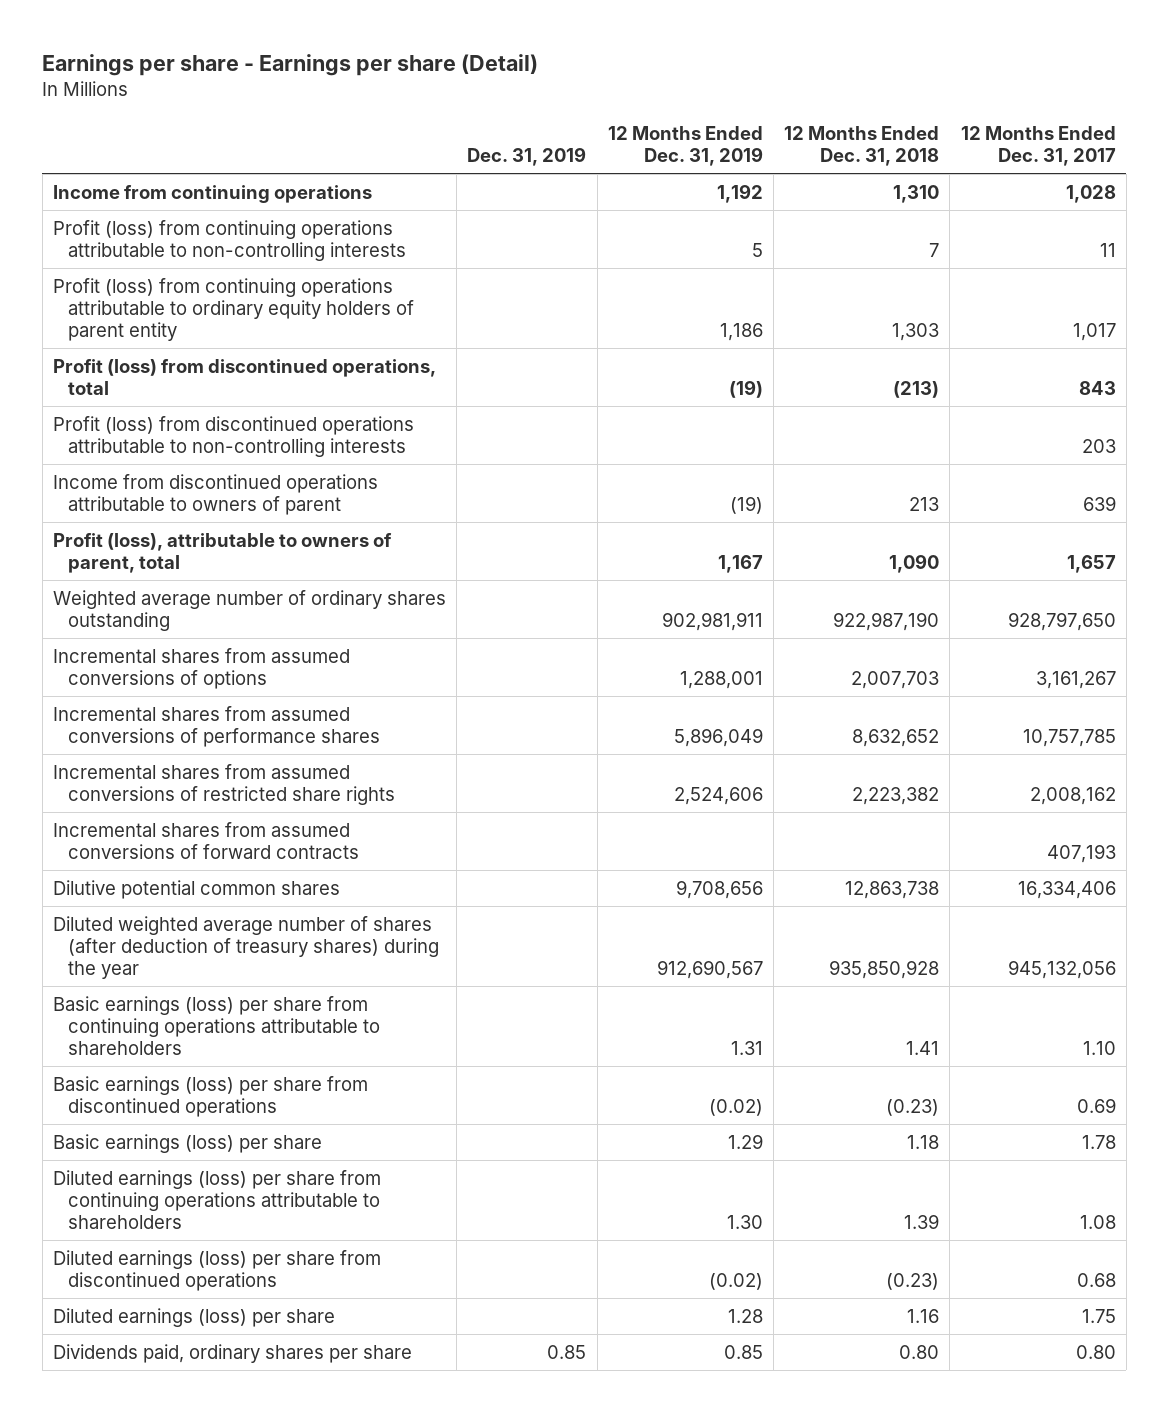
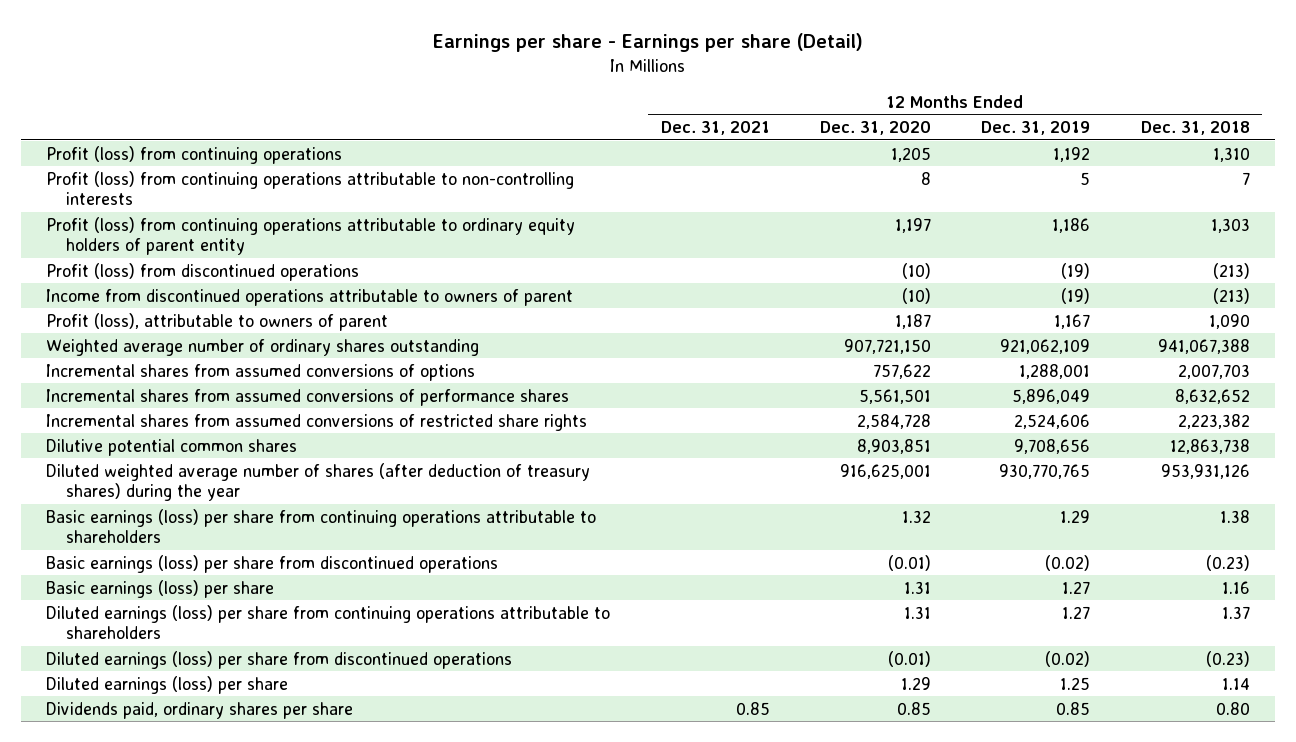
- | Dec. 31, 2019 | 12 Months Ended Dec. 31, 2019 | 12 Months Ended Dec. 31, 2018 | 12 Months Ended Dec. 31, 2017
+ | 12 Months Ended Dec. 31, 2021 | 12 Months Ended Dec. 31, 2020 | 12 Months Ended Dec. 31, 2019 | 12 Months Ended Dec. 31, 2018
- Income from continuing operations | | 1,192 | 1,310 | 1,028
+ Profit (loss) from continuing operations | | 1,205 | 1,192 | 1,310
- Profit (loss) from discontinued operations, total | | (19) | (213) | 843
- Profit (loss) from discontinued operations attributable to non-controlling interests | | | | 203
- Income from discontinued operations attributable to owners of parent | | (19) | 213 | 639
- Profit (loss), attributable to owners of parent, total | | 1,167 | 1,090 | 1,657
- Weighted average number of ordinary shares outstanding | | 902,981,911 | 922,987,190 | 928,797,650
+ Profit (loss) from discontinued operations | | (10) | (19) | (213)
+ Income from discontinued operations attributable to owners of parent | | (10) | (19) | (213)
+ Profit (loss), attributable to owners of parent | | 1,187 | 1,167 | 1,090
+ Weighted average number of ordinary shares outstanding | | 907,721,150 | 921,062,109 | 941,067,388
- Incremental shares from assumed conversions of forward contracts | | | | 407,193
- Diluted weighted average number of shares (after deduction of treasury shares) during the year | | 912,690,567 | 935,850,928 | 945,132,056
- Basic earnings (loss) per share from continuing operations attributable to shareholders | | 1.31 | 1.41 | 1.10
+ Diluted weighted average number of shares (after deduction of treasury shares) during the year | | 916,625,001 | 930,770,765 | 953,931,126
+ Basic earnings (loss) per share from continuing operations attributable to shareholders | | 1.32 | 1.29 | 1.38
- Basic earnings (loss) per share | | 1.29 | 1.18 | 1.78
- Diluted earnings (loss) per share from continuing operations attributable to shareholders | | 1.30 | 1.39 | 1.08
+ Basic earnings (loss) per share | | 1.31 | 1.27 | 1.16
+ Diluted earnings (loss) per share from continuing operations attributable to shareholders | | 1.31 | 1.27 | 1.37
- Diluted earnings (loss) per share | | 1.28 | 1.16 | 1.75
+ Diluted earnings (loss) per share | | 1.29 | 1.25 | 1.14

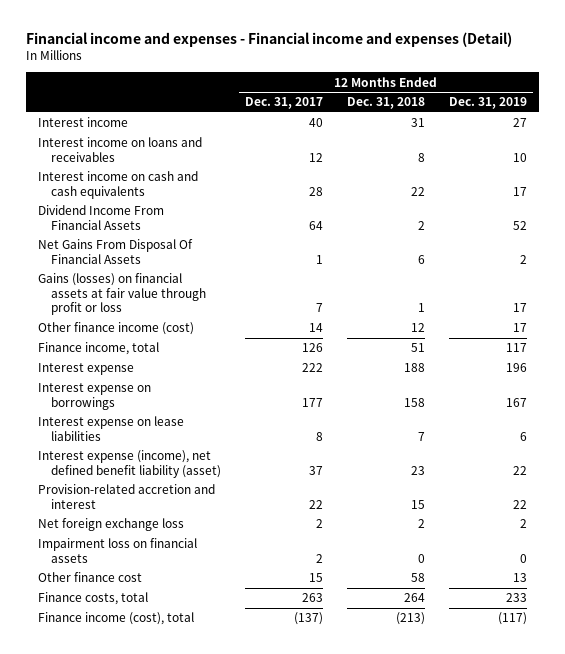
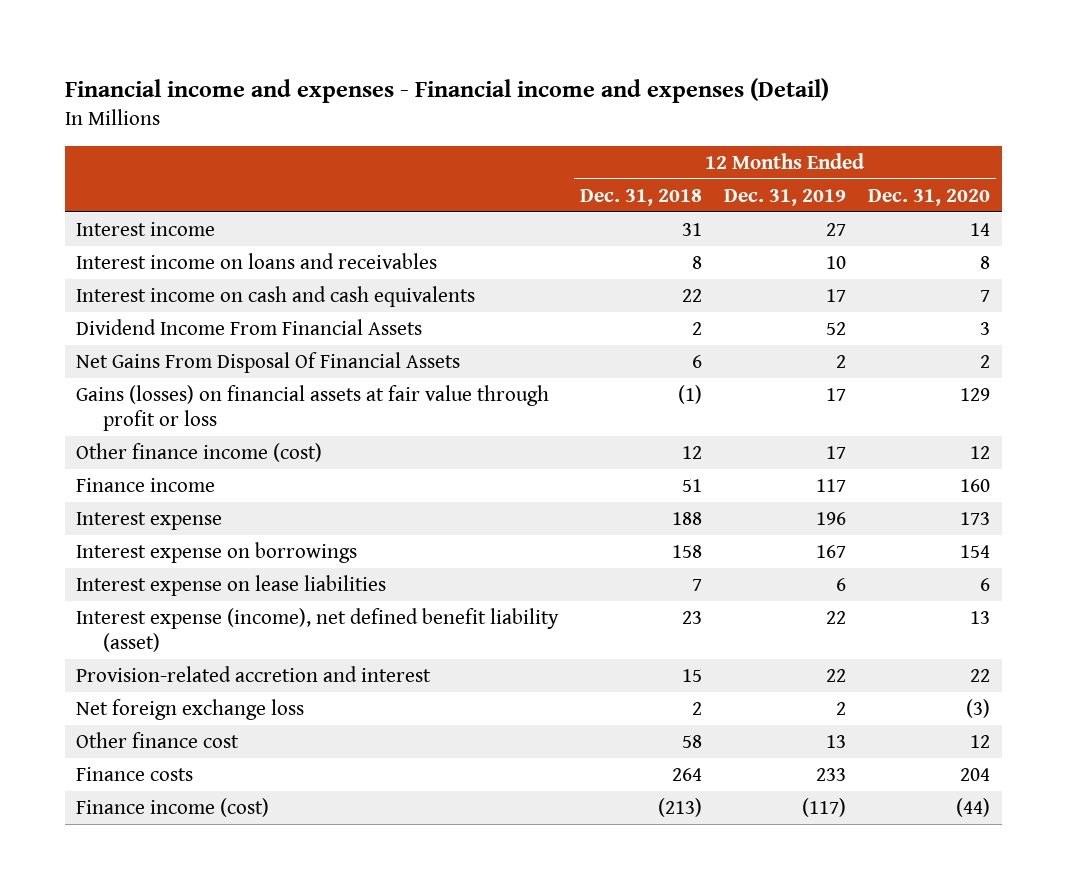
- | 12 Months Ended Dec. 31, 2017 | 12 Months Ended Dec. 31, 2018 | 12 Months Ended Dec. 31, 2019
+ | 12 Months Ended Dec. 31, 2018 | 12 Months Ended Dec. 31, 2019 | 12 Months Ended Dec. 31, 2020
- Gains (losses) on financial assets at fair value through profit or loss | 7 | 1 | 17
+ Gains (losses) on financial assets at fair value through profit or loss | (1) | 17 | 129
- Finance income, total | 126 | 51 | 117
+ Finance income | 51 | 117 | 160
- Impairment loss on financial assets | 2 | 0 | 0
- Finance costs, total | 263 | 264 | 233
- Finance income (cost), total | (137) | (213) | (117)
+ Finance costs | 264 | 233 | 204
+ Finance income (cost) | (213) | (117) | (44)

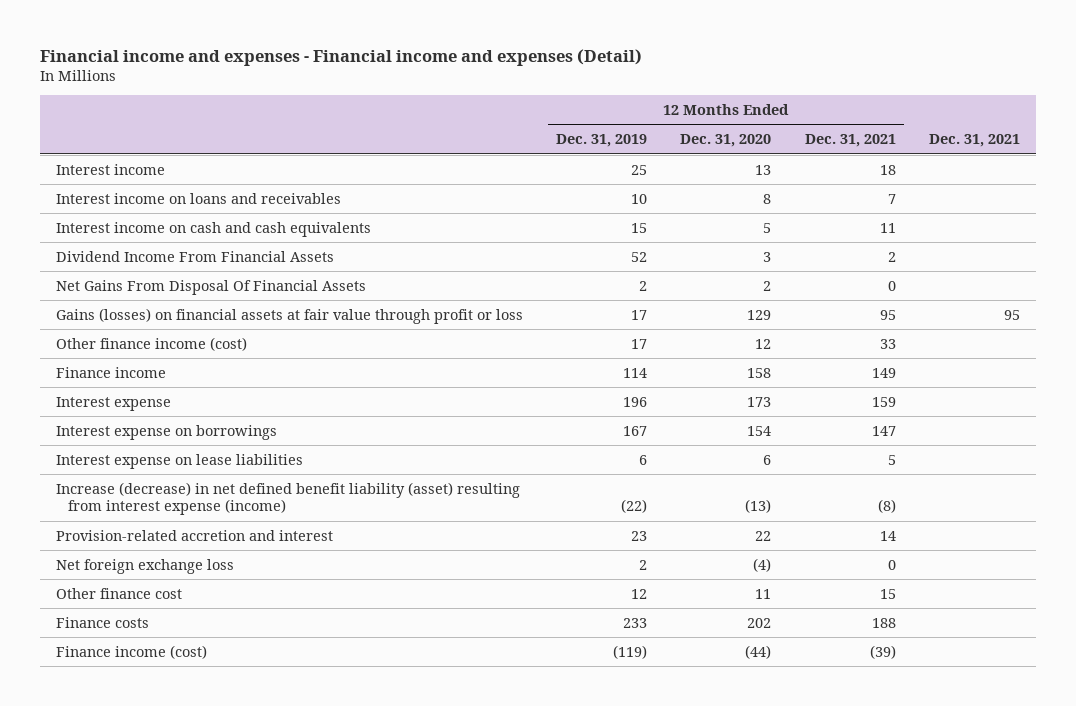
- | 12 Months Ended Dec. 31, 2018 | 12 Months Ended Dec. 31, 2019 | 12 Months Ended Dec. 31, 2020
+ | 12 Months Ended Dec. 31, 2019 | 12 Months Ended Dec. 31, 2020 | 12 Months Ended Dec. 31, 2021 | Dec. 31, 2021
- Interest income | 31 | 27 | 14
+ Interest income | 25 | 13 | 18 |
- Interest income on cash and cash equivalents | 22 | 17 | 7
+ Interest income on cash and cash equivalents | 15 | 5 | 11 |
- Finance income | 51 | 117 | 160
+ Finance income | 114 | 158 | 149 |
- Interest expense (income), net defined benefit liability (asset) | 23 | 22 | 13
- Provision-related accretion and interest | 15 | 22 | 22
- Net foreign exchange loss | 2 | 2 | (3)
- Other finance cost | 58 | 13 | 12
- Finance costs | 264 | 233 | 204
- Finance income (cost) | (213) | (117) | (44)
+ Increase (decrease) in net defined benefit liability (asset) resulting from interest expense (income) | (22) | (13) | (8) |
+ Provision-related accretion and interest | 23 | 22 | 14 |
+ Net foreign exchange loss | 2 | (4) | 0 |
+ Other finance cost | 12 | 11 | 15 |
+ Finance costs | 233 | 202 | 188 |
+ Finance income (cost) | (119) | (44) | (39) |

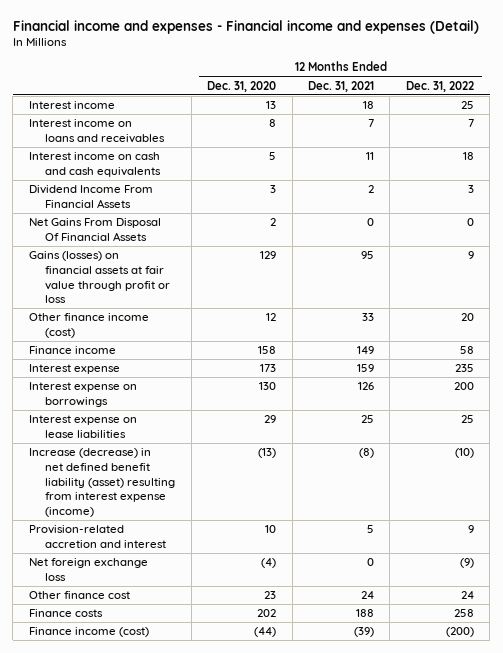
- | 12 Months Ended Dec. 31, 2019 | 12 Months Ended Dec. 31, 2020 | 12 Months Ended Dec. 31, 2021 | Dec. 31, 2021
+ | 12 Months Ended Dec. 31, 2020 | 12 Months Ended Dec. 31, 2021 | 12 Months Ended Dec. 31, 2022
- Interest expense on borrowings | 167 | 154 | 147 |
- Interest expense on lease liabilities | 6 | 6 | 5 |
+ Interest expense on borrowings | 130 | 126 | 200
+ Interest expense on lease liabilities | 29 | 25 | 25
- Provision-related accretion and interest | 23 | 22 | 14 |
+ Provision-related accretion and interest | 10 | 5 | 9
- Other finance cost | 12 | 11 | 15 |
+ Other finance cost | 23 | 24 | 24

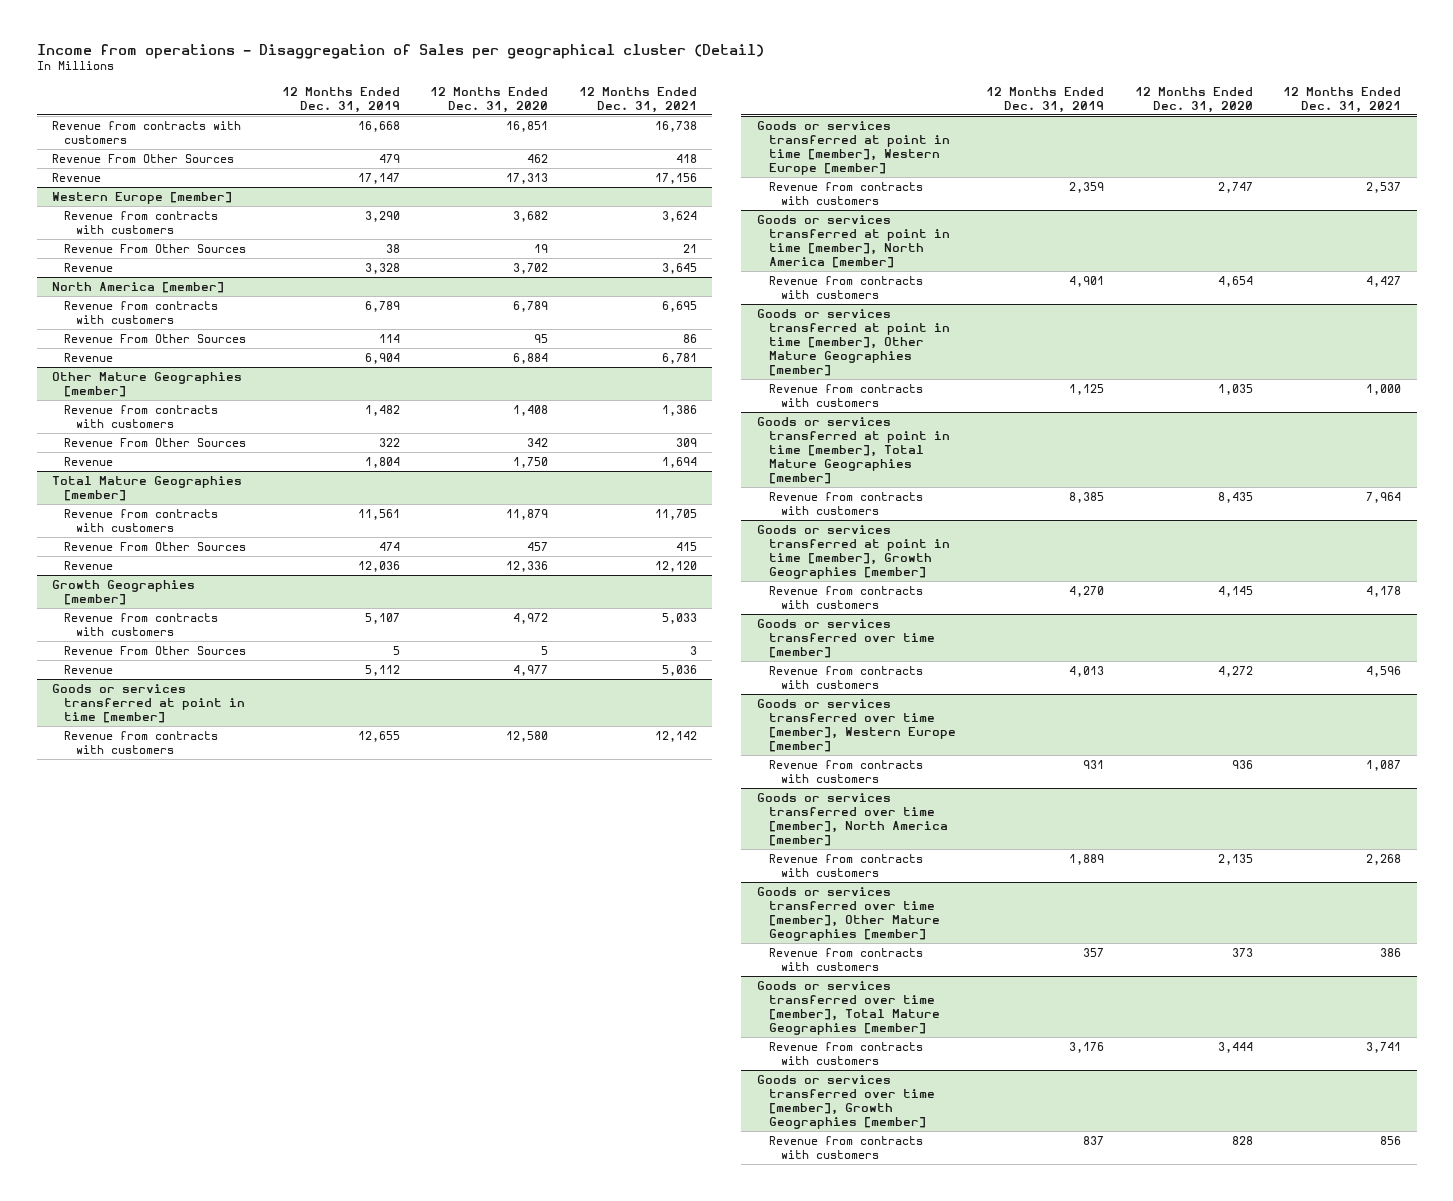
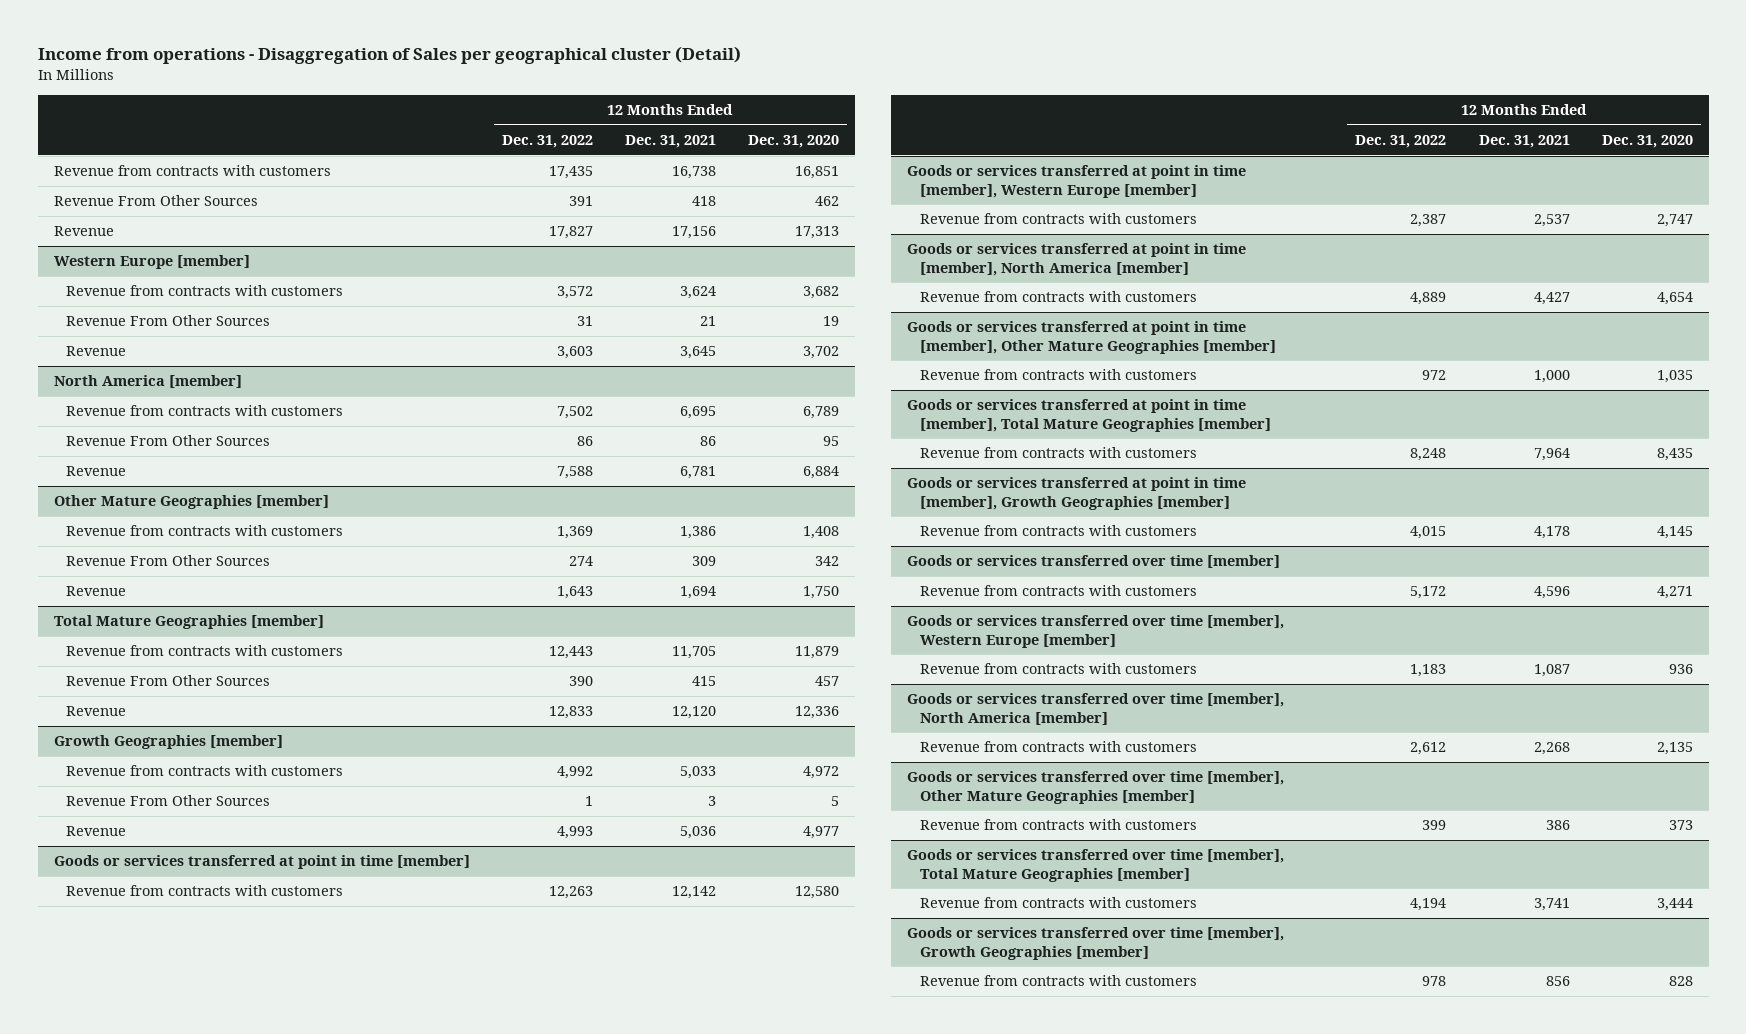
- | 12 Months Ended Dec. 31, 2019 | 12 Months Ended Dec. 31, 2020 | 12 Months Ended Dec. 31, 2021
+ | 12 Months Ended Dec. 31, 2022 | 12 Months Ended Dec. 31, 2021 | 12 Months Ended Dec. 31, 2020
@ Goods or services transferred over time [member]
- Revenue from contracts with customers | 4,013 | 4,272 | 4,596
+ Revenue from contracts with customers | 5,172 | 4,596 | 4,271

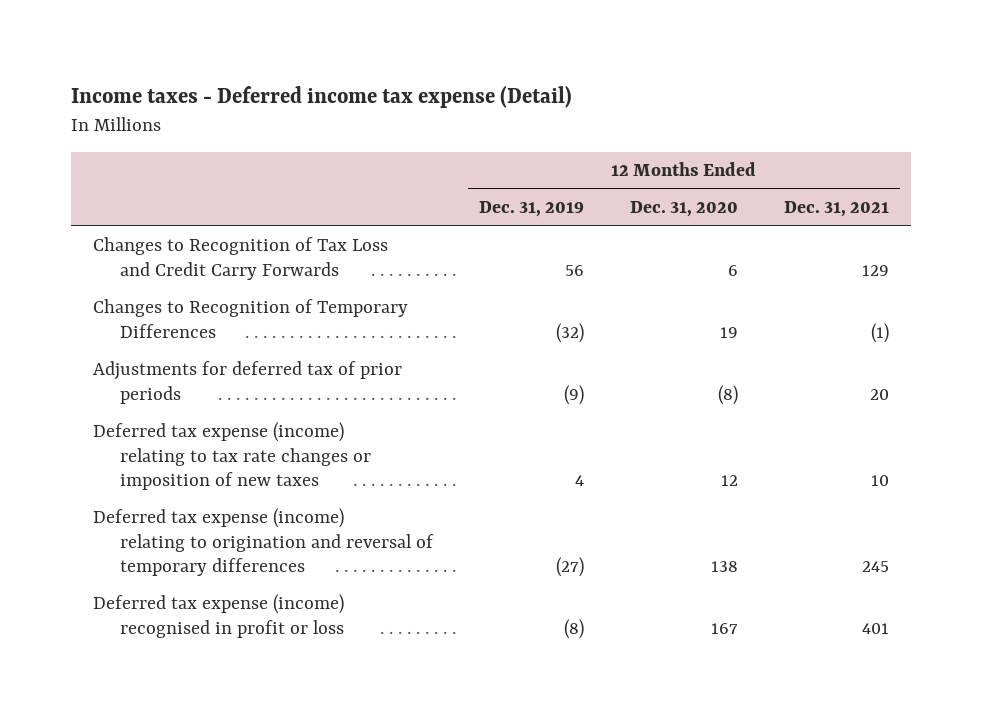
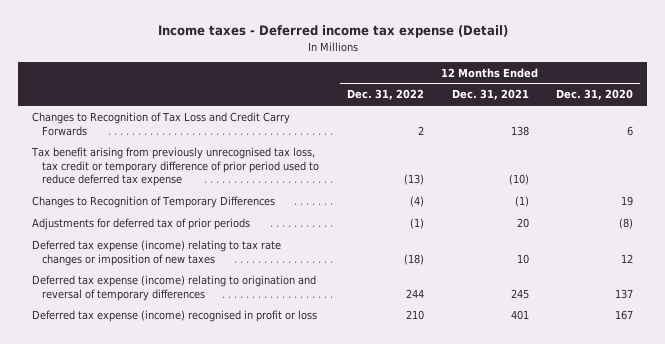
- | 12 Months Ended Dec. 31, 2019 | 12 Months Ended Dec. 31, 2020 | 12 Months Ended Dec. 31, 2021
+ | 12 Months Ended Dec. 31, 2022 | 12 Months Ended Dec. 31, 2021 | 12 Months Ended Dec. 31, 2020
- Changes to Recognition of Tax Loss and Credit Carry Forwards | 56 | 6 | 129
+ Changes to Recognition of Tax Loss and Credit Carry Forwards | 2 | 138 | 6
+ Tax benefit arising from previously unrecognised tax loss, tax credit or temporary difference of prior period used to reduce deferred tax expense | (13) | (10) |
- Deferred tax expense (income) relating to origination and reversal of temporary differences | (27) | 138 | 245
+ Deferred tax expense (income) relating to origination and reversal of temporary differences | 244 | 245 | 137

